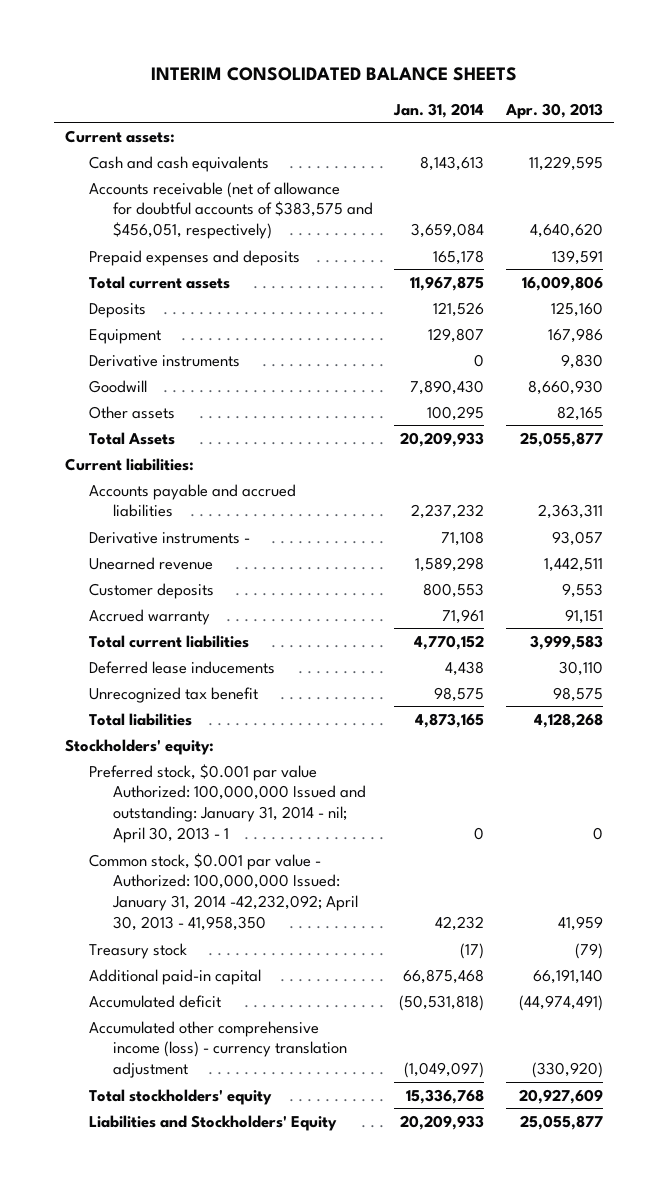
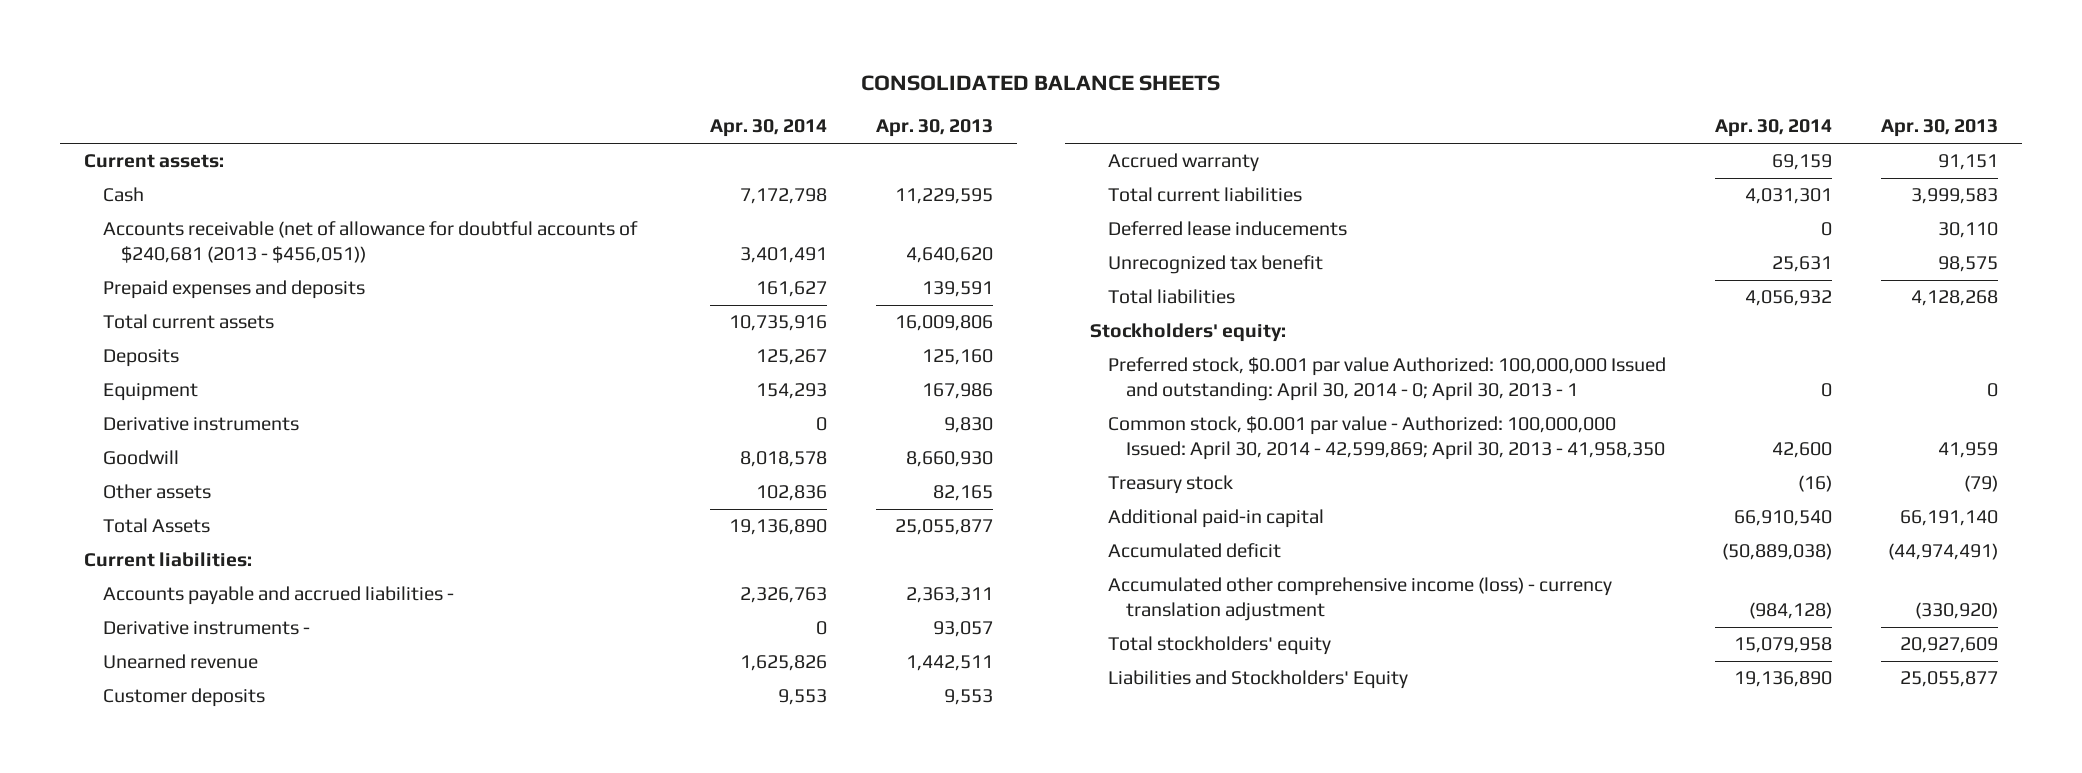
- INTERIM CONSOLIDATED BALANCE SHEETS
+ CONSOLIDATED BALANCE SHEETS
- | Jan. 31, 2014 | Apr. 30, 2013
+ | Apr. 30, 2014 | Apr. 30, 2013
- Cash and cash equivalents | 8,143,613 | 11,229,595
- Accounts receivable (net of allowance for doubtful accounts of $383,575 and $456,051, respectively) | 3,659,084 | 4,640,620
+ Cash | 7,172,798 | 11,229,595
+ Accounts receivable (net of allowance for doubtful accounts of $240,681 (2013 - $456,051)) | 3,401,491 | 4,640,620
- Accounts payable and accrued liabilities | 2,237,232 | 2,363,311
+ Accounts payable and accrued liabilities - | 2,326,763 | 2,363,311
- Preferred stock, $0.001 par value Authorized: 100,000,000 Issued and outstanding: January 31, 2014 - nil; April 30, 2013 - 1 | 0 | 0
- Common stock, $0.001 par value - Authorized: 100,000,000 Issued: January 31, 2014 -42,232,092; April 30, 2013 - 41,958,350 | 42,232 | 41,959
+ Preferred stock, $0.001 par value Authorized: 100,000,000 Issued and outstanding: April 30, 2014 - 0; April 30, 2013 - 1 | 0 | 0
+ Common stock, $0.001 par value - Authorized: 100,000,000 Issued: April 30, 2014 - 42,599,869; April 30, 2013 - 41,958,350 | 42,600 | 41,959

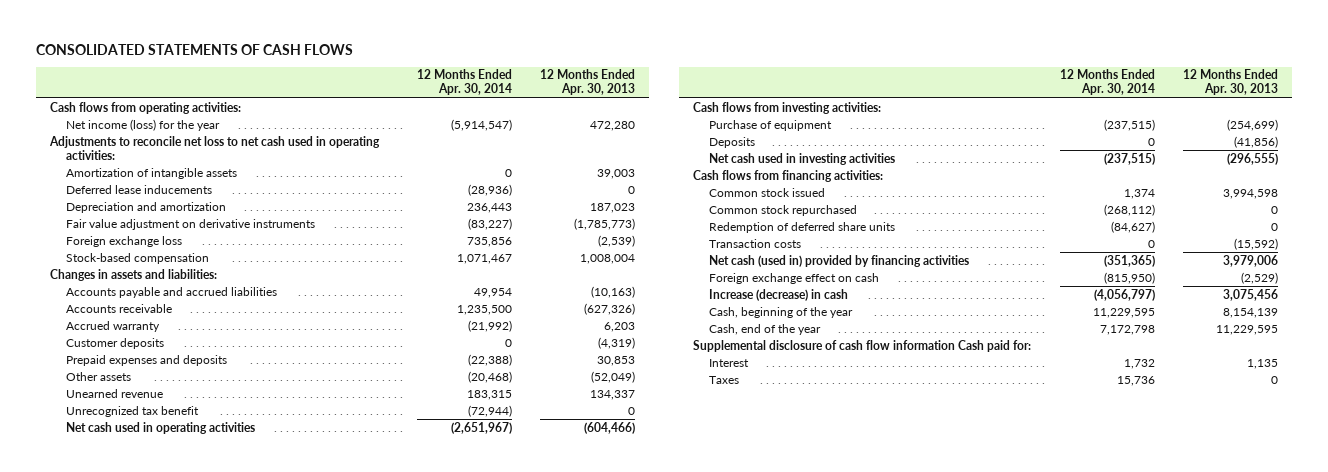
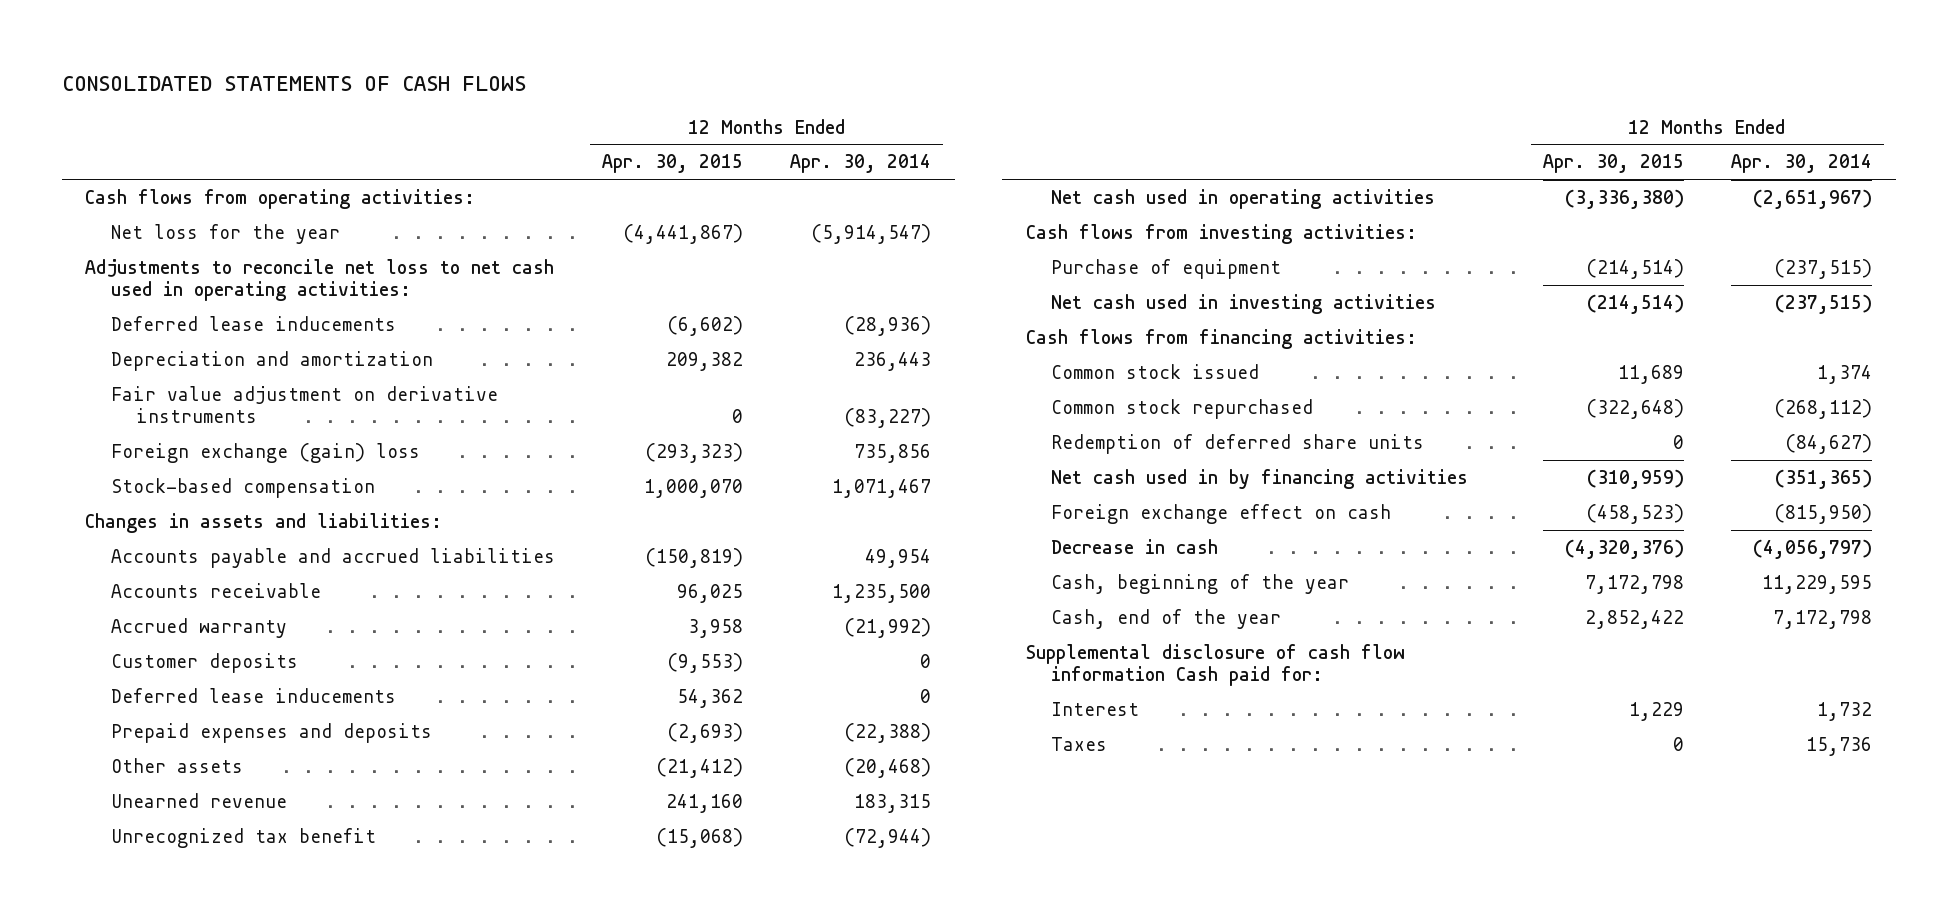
- | 12 Months Ended Apr. 30, 2014 | 12 Months Ended Apr. 30, 2013
+ | 12 Months Ended Apr. 30, 2015 | 12 Months Ended Apr. 30, 2014
- Net income (loss) for the year | (5,914,547) | 472,280
+ Net loss for the year | (4,441,867) | (5,914,547)
- Amortization of intangible assets | 0 | 39,003
- Foreign exchange loss | 735,856 | (2,539)
+ Foreign exchange (gain) loss | (293,323) | 735,856
+ Deferred lease inducements | 54,362 | 0
- Deposits | 0 | (41,856)
- Transaction costs | 0 | (15,592)
- Net cash (used in) provided by financing activities | (351,365) | 3,979,006
+ Net cash used in by financing activities | (310,959) | (351,365)
- Increase (decrease) in cash | (4,056,797) | 3,075,456
+ Decrease in cash | (4,320,376) | (4,056,797)

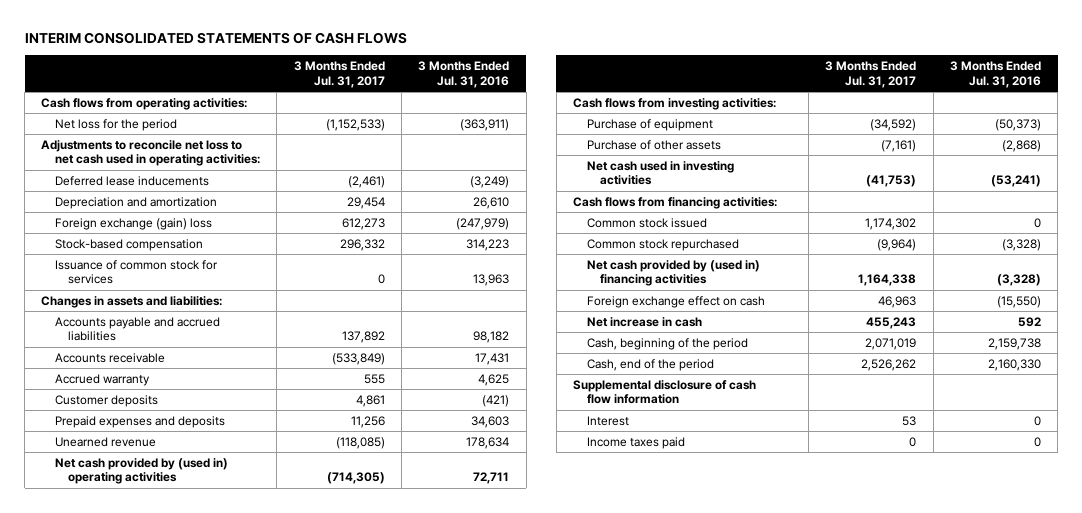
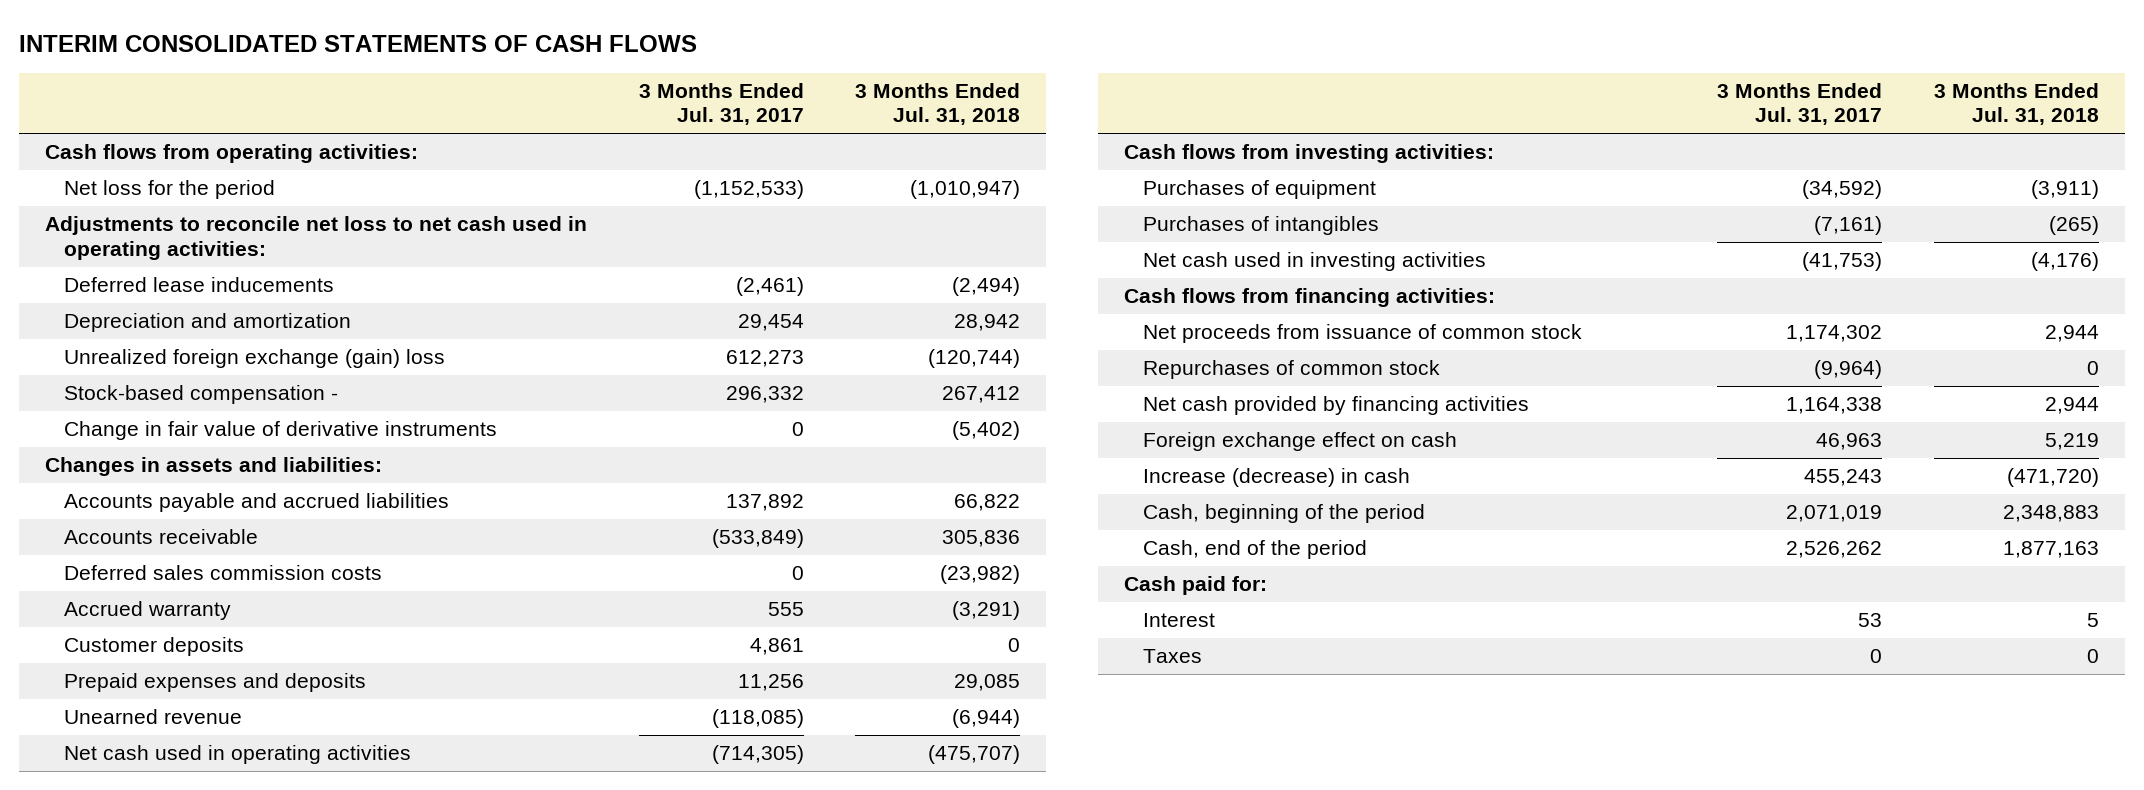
- | 3 Months Ended Jul. 31, 2017 | 3 Months Ended Jul. 31, 2016
+ | 3 Months Ended Jul. 31, 2017 | 3 Months Ended Jul. 31, 2018
- Foreign exchange (gain) loss | 612,273 | (247,979)
- Stock-based compensation | 296,332 | 314,223
- Issuance of common stock for services | 0 | 13,963
+ Unrealized foreign exchange (gain) loss | 612,273 | (120,744)
+ Stock-based compensation - | 296,332 | 267,412
+ Change in fair value of derivative instruments | 0 | (5,402)
+ Deferred sales commission costs | 0 | (23,982)
- Net cash provided by (used in) operating activities | (714,305) | 72,711
+ Net cash used in operating activities | (714,305) | (475,707)
- Purchase of equipment | (34,592) | (50,373)
- Purchase of other assets | (7,161) | (2,868)
+ Purchases of equipment | (34,592) | (3,911)
+ Purchases of intangibles | (7,161) | (265)
- Common stock issued | 1,174,302 | 0
- Common stock repurchased | (9,964) | (3,328)
- Net cash provided by (used in) financing activities | 1,164,338 | (3,328)
+ Net proceeds from issuance of common stock | 1,174,302 | 2,944
+ Repurchases of common stock | (9,964) | 0
+ Net cash provided by financing activities | 1,164,338 | 2,944
- Net increase in cash | 455,243 | 592
+ Increase (decrease) in cash | 455,243 | (471,720)
- Supplemental disclosure of cash flow information
+ Cash paid for:
- Income taxes paid | 0 | 0
+ Taxes | 0 | 0

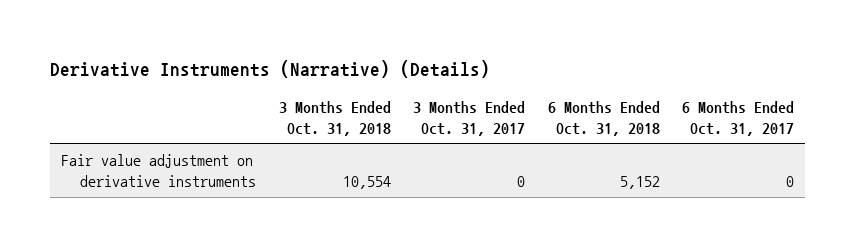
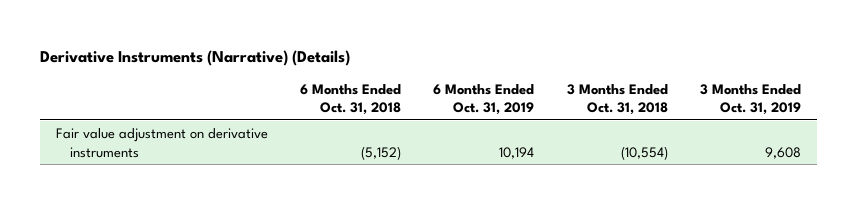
- | 3 Months Ended Oct. 31, 2018 | 3 Months Ended Oct. 31, 2017 | 6 Months Ended Oct. 31, 2018 | 6 Months Ended Oct. 31, 2017
+ | 6 Months Ended Oct. 31, 2018 | 6 Months Ended Oct. 31, 2019 | 3 Months Ended Oct. 31, 2018 | 3 Months Ended Oct. 31, 2019
- Fair value adjustment on derivative instruments | 10,554 | 0 | 5,152 | 0
+ Fair value adjustment on derivative instruments | (5,152) | 10,194 | (10,554) | 9,608

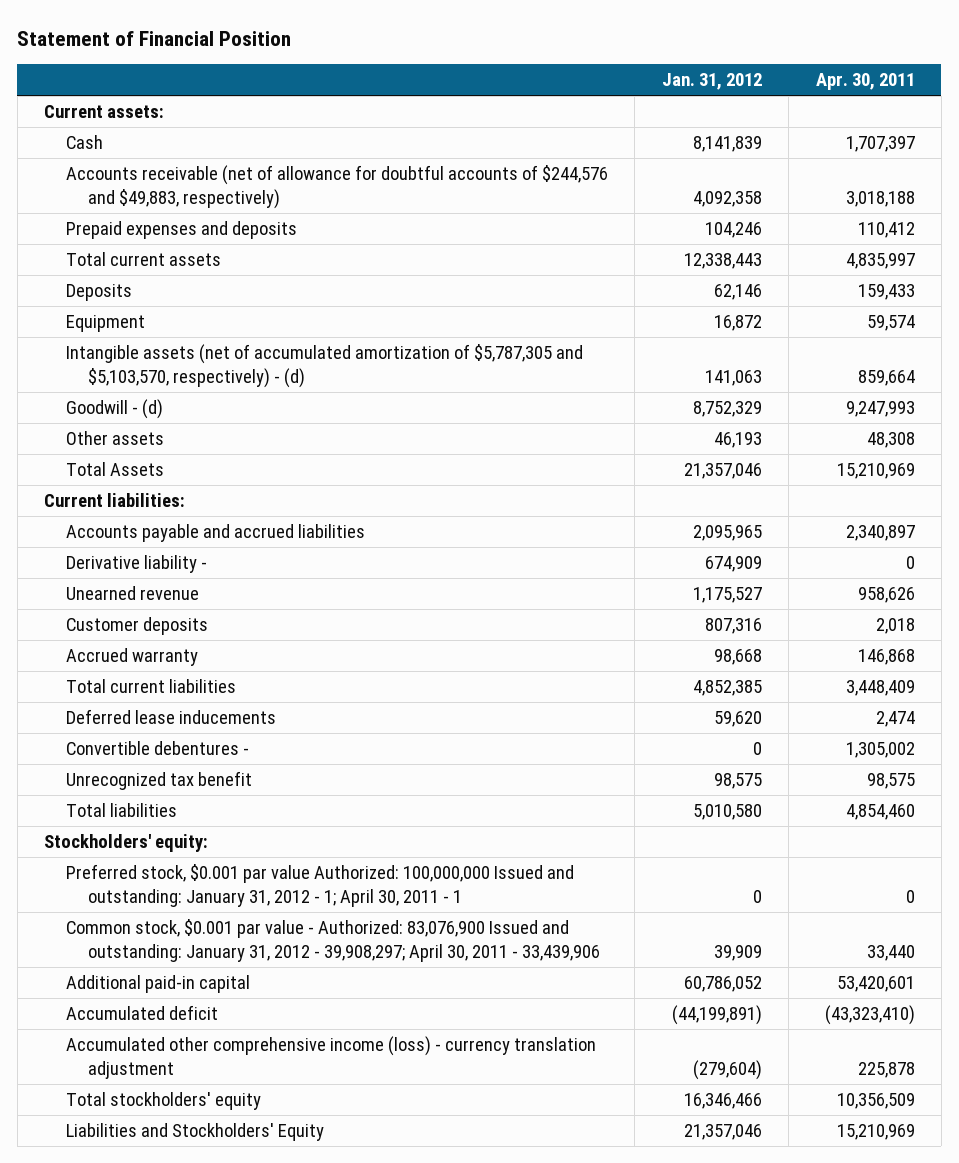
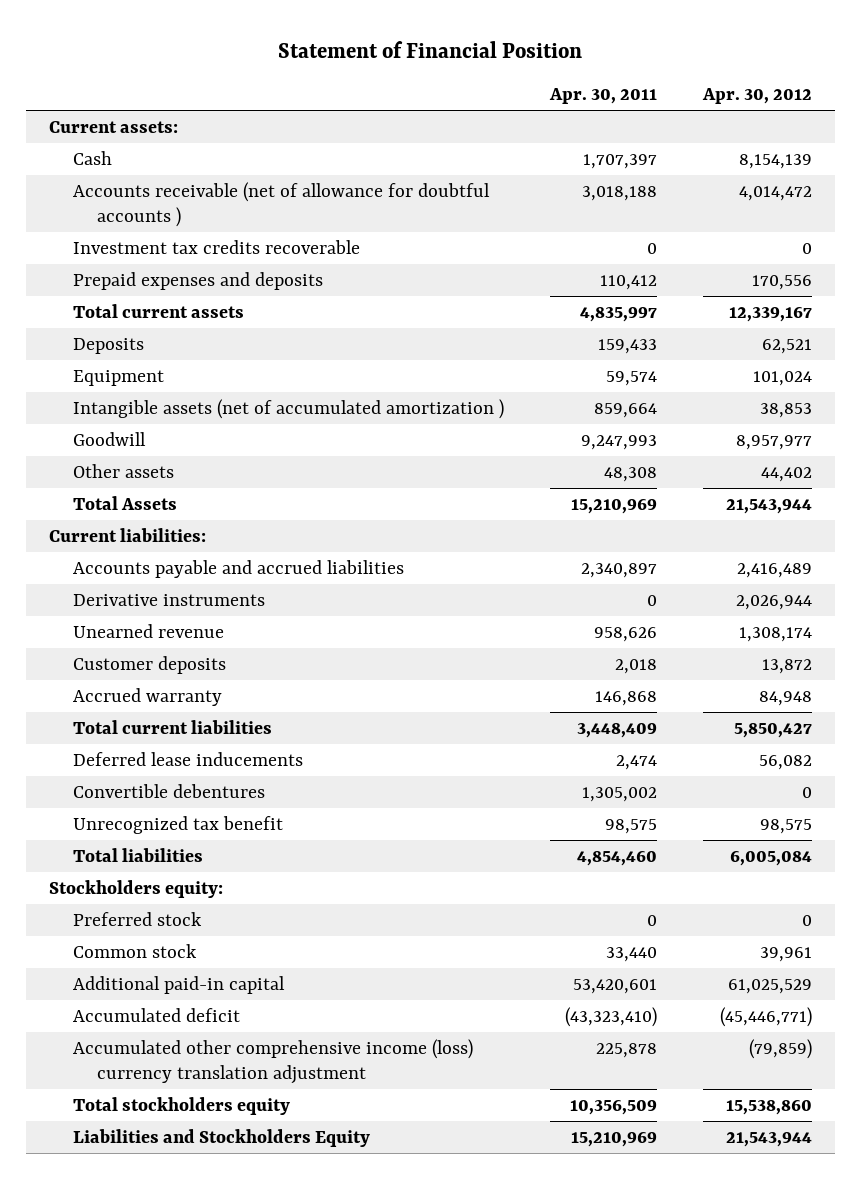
- | Jan. 31, 2012 | Apr. 30, 2011
+ | Apr. 30, 2011 | Apr. 30, 2012
- Accounts receivable (net of allowance for doubtful accounts of $244,576 and $49,883, respectively) | 4,092,358 | 3,018,188
+ Accounts receivable (net of allowance for doubtful accounts ) | 3,018,188 | 4,014,472
+ Investment tax credits recoverable | 0 | 0
- Intangible assets (net of accumulated amortization of $5,787,305 and $5,103,570, respectively) - (d) | 141,063 | 859,664
- Goodwill - (d) | 8,752,329 | 9,247,993
+ Intangible assets (net of accumulated amortization ) | 859,664 | 38,853
+ Goodwill | 9,247,993 | 8,957,977
- Derivative liability - | 674,909 | 0
+ Derivative instruments | 0 | 2,026,944
- Convertible debentures - | 0 | 1,305,002
+ Convertible debentures | 1,305,002 | 0
- Stockholders' equity:
- Preferred stock, $0.001 par value Authorized: 100,000,000 Issued and outstanding: January 31, 2012 - 1; April 30, 2011 - 1 | 0 | 0
- Common stock, $0.001 par value - Authorized: 83,076,900 Issued and outstanding: January 31, 2012 - 39,908,297; April 30, 2011 - 33,439,906 | 39,909 | 33,440
+ Stockholders equity:
+ Preferred stock | 0 | 0
+ Common stock | 33,440 | 39,961
- Accumulated other comprehensive income (loss) - currency translation adjustment | (279,604) | 225,878
- Total stockholders' equity | 16,346,466 | 10,356,509
- Liabilities and Stockholders' Equity | 21,357,046 | 15,210,969
+ Accumulated other comprehensive income (loss) currency translation adjustment | 225,878 | (79,859)
+ Total stockholders equity | 10,356,509 | 15,538,860
+ Liabilities and Stockholders Equity | 15,210,969 | 21,543,944

